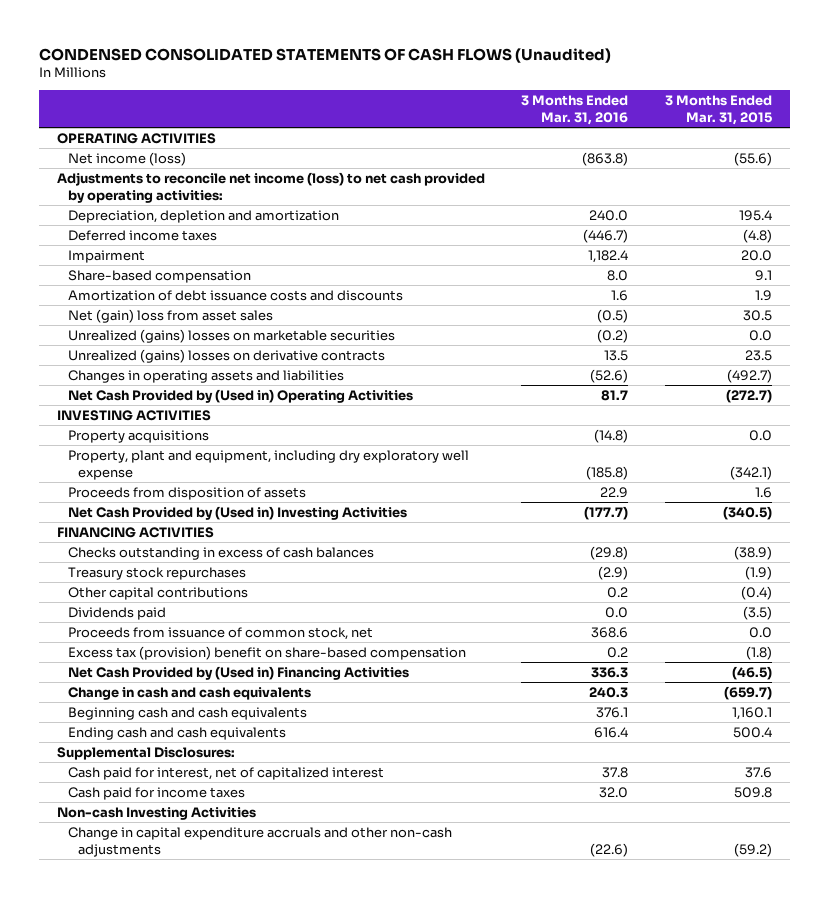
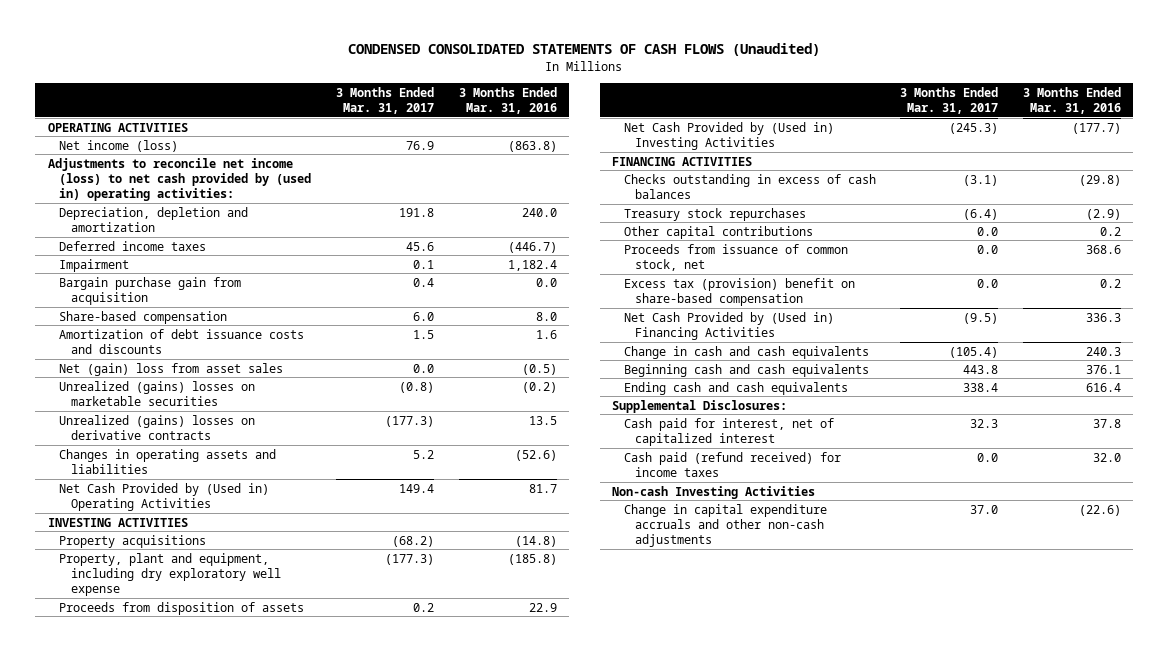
- | 3 Months Ended Mar. 31, 2016 | 3 Months Ended Mar. 31, 2015
+ | 3 Months Ended Mar. 31, 2017 | 3 Months Ended Mar. 31, 2016
- Adjustments to reconcile net income (loss) to net cash provided by operating activities:
+ Adjustments to reconcile net income (loss) to net cash provided by (used in) operating activities:
+ Bargain purchase gain from acquisition | 0.4 | 0.0
- Dividends paid | 0.0 | (3.5)
- Cash paid for income taxes | 32.0 | 509.8
+ Cash paid (refund received) for income taxes | 0.0 | 32.0

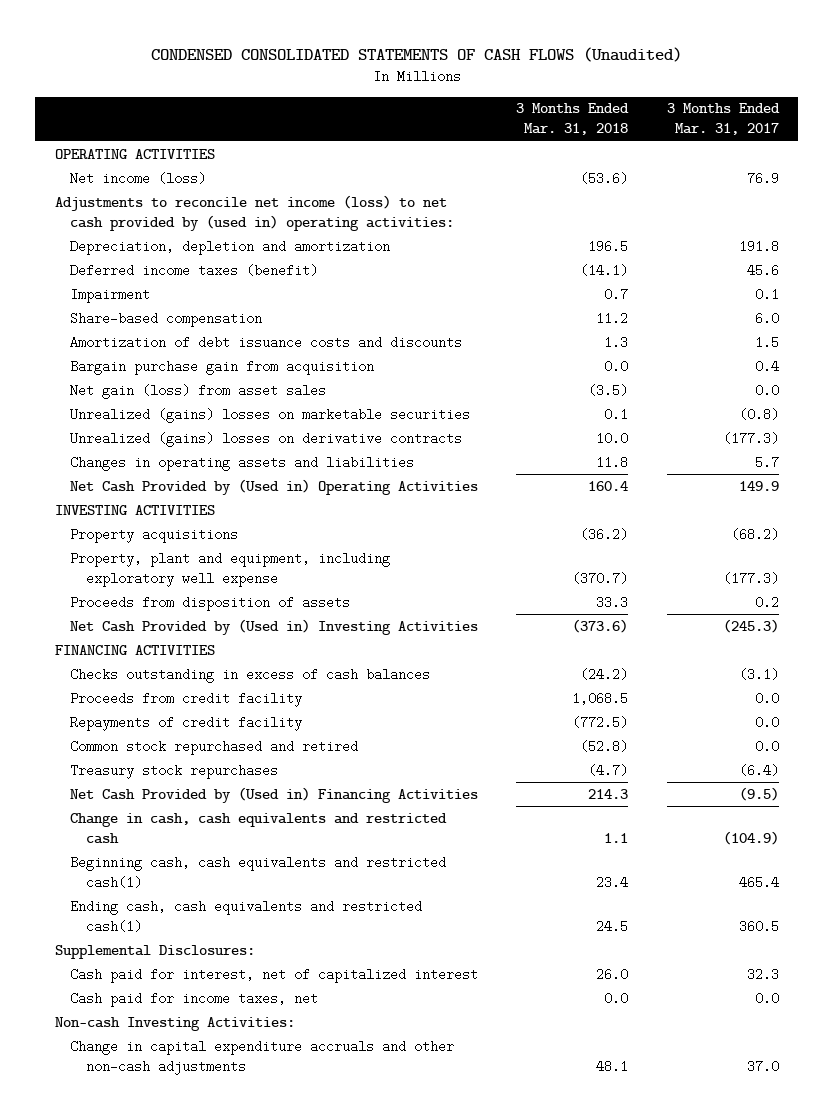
- | 3 Months Ended Mar. 31, 2017 | 3 Months Ended Mar. 31, 2016
+ | 3 Months Ended Mar. 31, 2018 | 3 Months Ended Mar. 31, 2017
- Deferred income taxes | 45.6 | (446.7)
+ Deferred income taxes (benefit) | (14.1) | 45.6
- Net (gain) loss from asset sales | 0.0 | (0.5)
moved down: Bargain purchase gain from acquisition | 0.0 | 0.4
+ Net gain (loss) from asset sales | (3.5) | 0.0
- Changes in operating assets and liabilities | 5.2 | (52.6)
- Net Cash Provided by (Used in) Operating Activities | 149.4 | 81.7
+ Changes in operating assets and liabilities | 11.8 | 5.7
+ Net Cash Provided by (Used in) Operating Activities | 160.4 | 149.9
- Property, plant and equipment, including dry exploratory well expense | (177.3) | (185.8)
+ Property, plant and equipment, including exploratory well expense | (370.7) | (177.3)
+ Proceeds from credit facility | 1,068.5 | 0.0
+ Repayments of credit facility | (772.5) | 0.0
+ Common stock repurchased and retired | (52.8) | 0.0
- Other capital contributions | 0.0 | 0.2
- Proceeds from issuance of common stock, net | 0.0 | 368.6
- Excess tax (provision) benefit on share-based compensation | 0.0 | 0.2
- Change in cash and cash equivalents | (105.4) | 240.3
- Beginning cash and cash equivalents | 443.8 | 376.1
- Ending cash and cash equivalents | 338.4 | 616.4
+ Change in cash, cash equivalents and restricted cash | 1.1 | (104.9)
+ Beginning cash, cash equivalents and restricted cash(1) | 23.4 | 465.4
+ Ending cash, cash equivalents and restricted cash(1) | 24.5 | 360.5
- Cash paid (refund received) for income taxes | 0.0 | 32.0
- Non-cash Investing Activities
+ Cash paid for income taxes, net | 0.0 | 0.0
+ Non-cash Investing Activities:

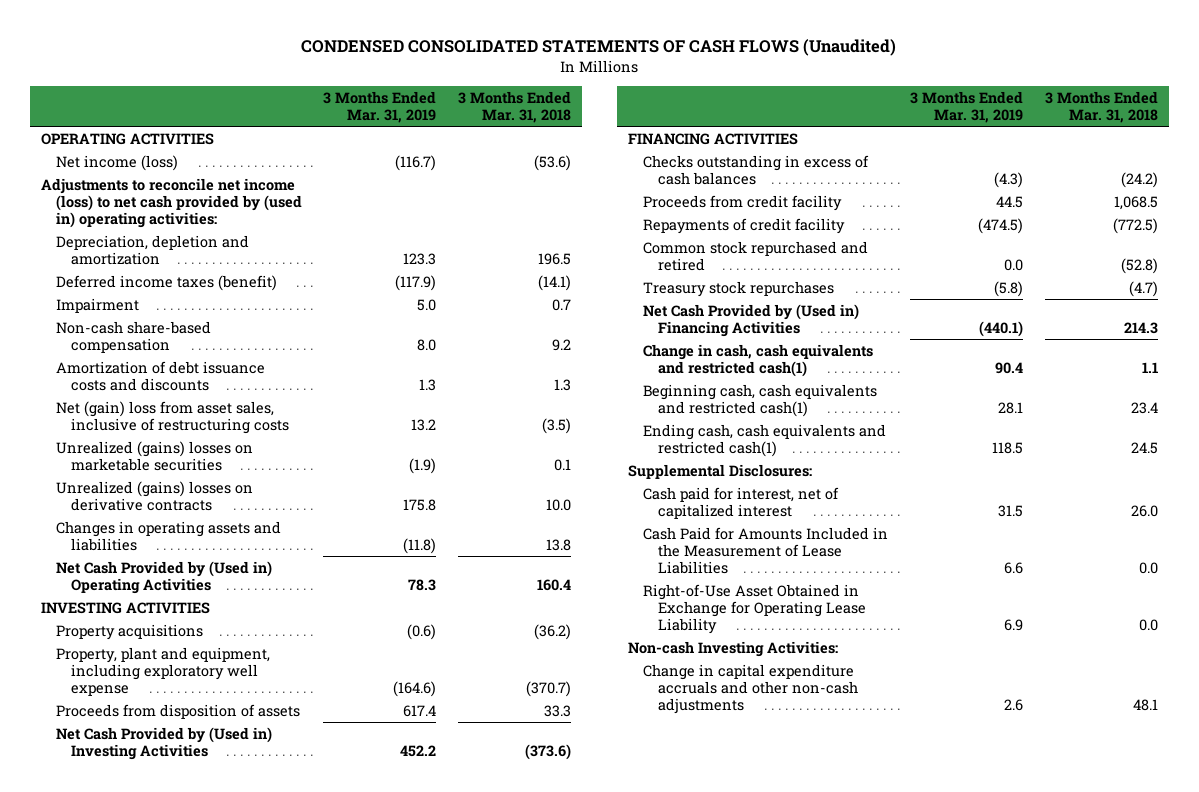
- | 3 Months Ended Mar. 31, 2018 | 3 Months Ended Mar. 31, 2017
+ | 3 Months Ended Mar. 31, 2019 | 3 Months Ended Mar. 31, 2018
- Share-based compensation | 11.2 | 6.0
+ Non-cash share-based compensation | 8.0 | 9.2
- Bargain purchase gain from acquisition | 0.0 | 0.4
- Net gain (loss) from asset sales | (3.5) | 0.0
+ Net (gain) loss from asset sales, inclusive of restructuring costs | 13.2 | (3.5)
- Changes in operating assets and liabilities | 11.8 | 5.7
+ Changes in operating assets and liabilities | (11.8) | 13.8
- Change in cash, cash equivalents and restricted cash | 1.1 | (104.9)
+ Change in cash, cash equivalents and restricted cash(1) | 90.4 | 1.1
- Cash paid for income taxes, net | 0.0 | 0.0
+ Cash Paid for Amounts Included in the Measurement of Lease Liabilities | 6.6 | 0.0
+ Right-of-Use Asset Obtained in Exchange for Operating Lease Liability | 6.9 | 0.0

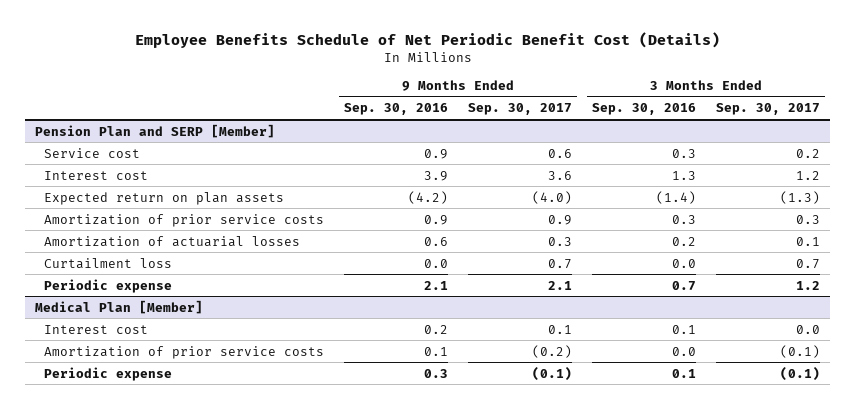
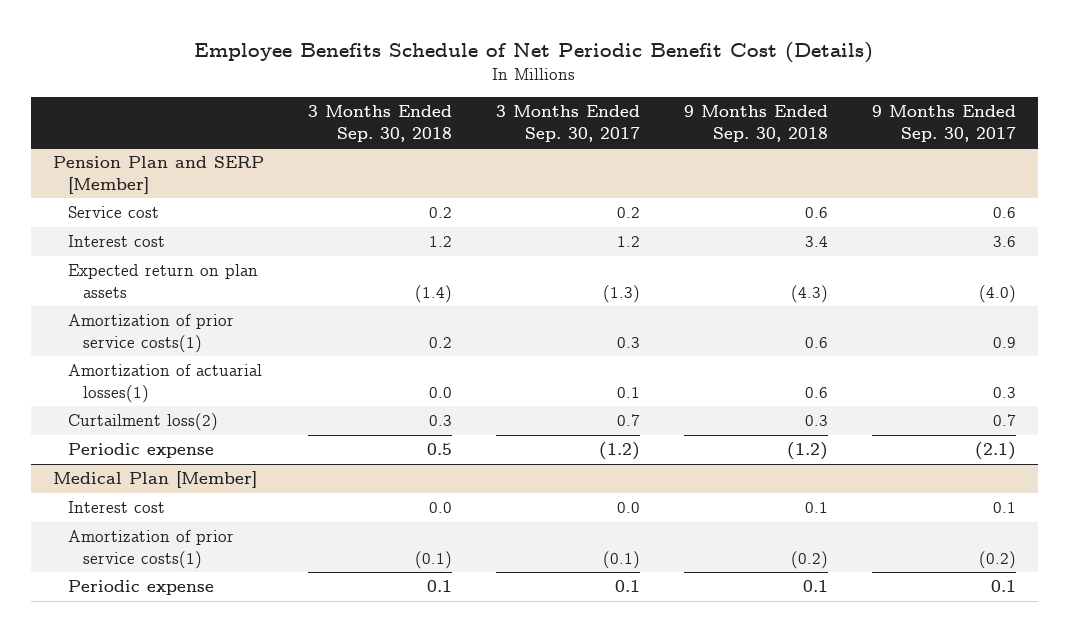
- | 9 Months Ended Sep. 30, 2016 | 9 Months Ended Sep. 30, 2017 | 3 Months Ended Sep. 30, 2016 | 3 Months Ended Sep. 30, 2017
+ | 3 Months Ended Sep. 30, 2018 | 3 Months Ended Sep. 30, 2017 | 9 Months Ended Sep. 30, 2018 | 9 Months Ended Sep. 30, 2017
@ Pension Plan and SERP [Member]
- Amortization of prior service costs | 0.9 | 0.9 | 0.3 | 0.3
- Amortization of actuarial losses | 0.6 | 0.3 | 0.2 | 0.1
- Curtailment loss | 0.0 | 0.7 | 0.0 | 0.7
- Periodic expense | 2.1 | 2.1 | 0.7 | 1.2
+ Amortization of prior service costs(1) | 0.2 | 0.3 | 0.6 | 0.9
+ Amortization of actuarial losses(1) | 0.0 | 0.1 | 0.6 | 0.3
+ Curtailment loss(2) | 0.3 | 0.7 | 0.3 | 0.7
+ Periodic expense | 0.5 | (1.2) | (1.2) | (2.1)
@ Medical Plan [Member]
- Amortization of prior service costs | 0.1 | (0.2) | 0.0 | (0.1)
- Periodic expense | 0.3 | (0.1) | 0.1 | (0.1)
+ Amortization of prior service costs(1) | (0.1) | (0.1) | (0.2) | (0.2)
+ Periodic expense | 0.1 | 0.1 | 0.1 | 0.1

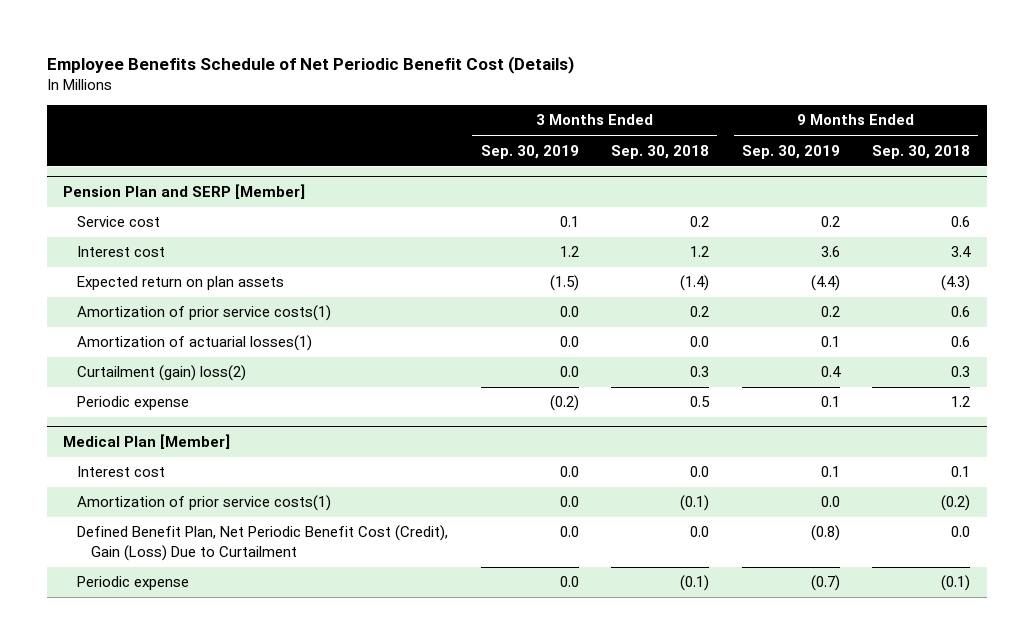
- | 3 Months Ended Sep. 30, 2018 | 3 Months Ended Sep. 30, 2017 | 9 Months Ended Sep. 30, 2018 | 9 Months Ended Sep. 30, 2017
+ | 3 Months Ended Sep. 30, 2019 | 3 Months Ended Sep. 30, 2018 | 9 Months Ended Sep. 30, 2019 | 9 Months Ended Sep. 30, 2018
@ Pension Plan and SERP [Member]
- Curtailment loss(2) | 0.3 | 0.7 | 0.3 | 0.7
- Periodic expense | 0.5 | (1.2) | (1.2) | (2.1)
+ Curtailment (gain) loss(2) | 0.0 | 0.3 | 0.4 | 0.3
+ Periodic expense | (0.2) | 0.5 | 0.1 | 1.2
@ Medical Plan [Member]
- Periodic expense | 0.1 | 0.1 | 0.1 | 0.1
+ Defined Benefit Plan, Net Periodic Benefit Cost (Credit), Gain (Loss) Due to Curtailment | 0.0 | 0.0 | (0.8) | 0.0
+ Periodic expense | 0.0 | (0.1) | (0.7) | (0.1)

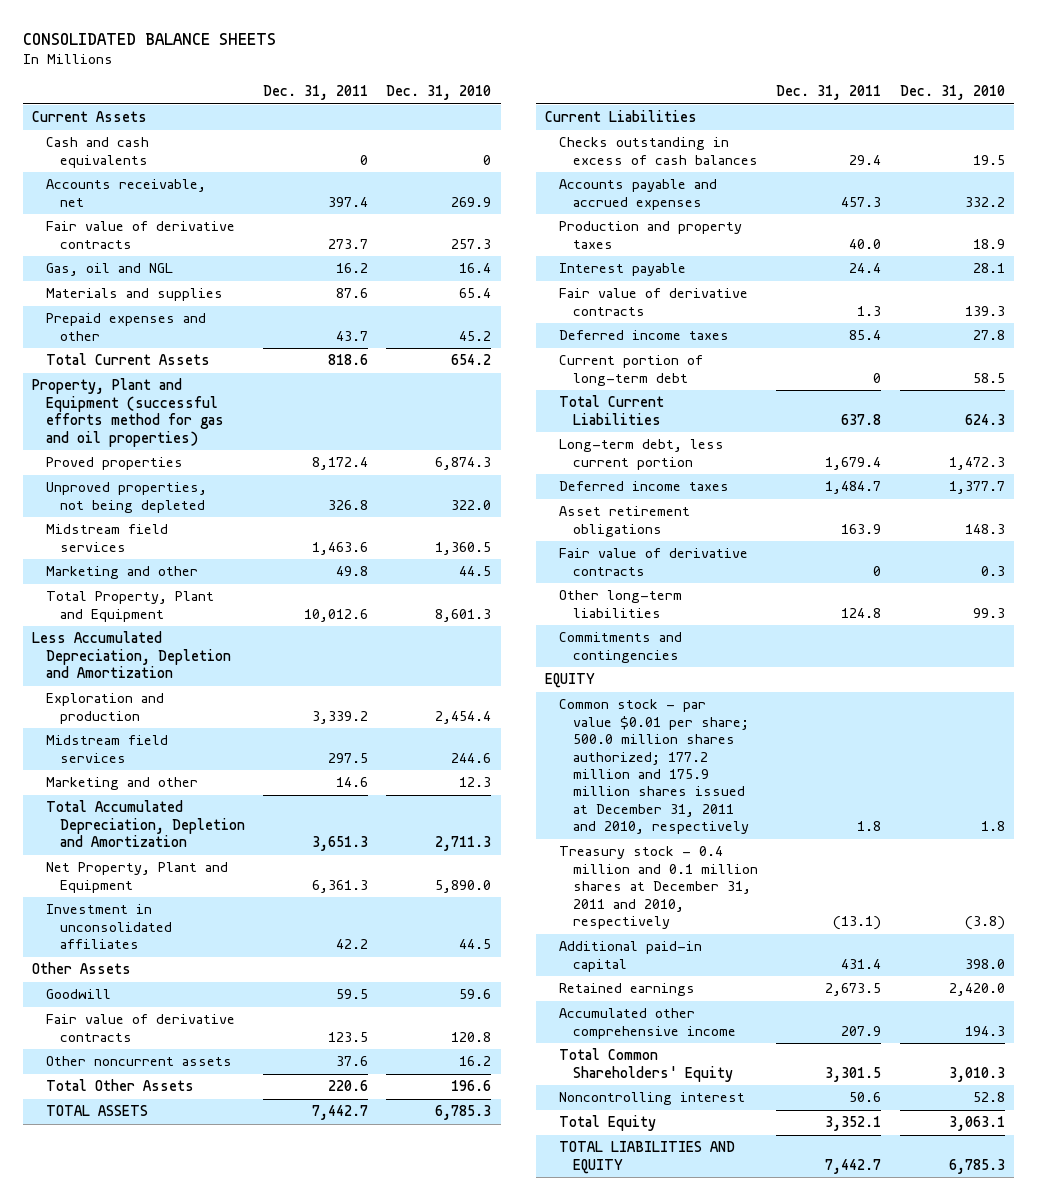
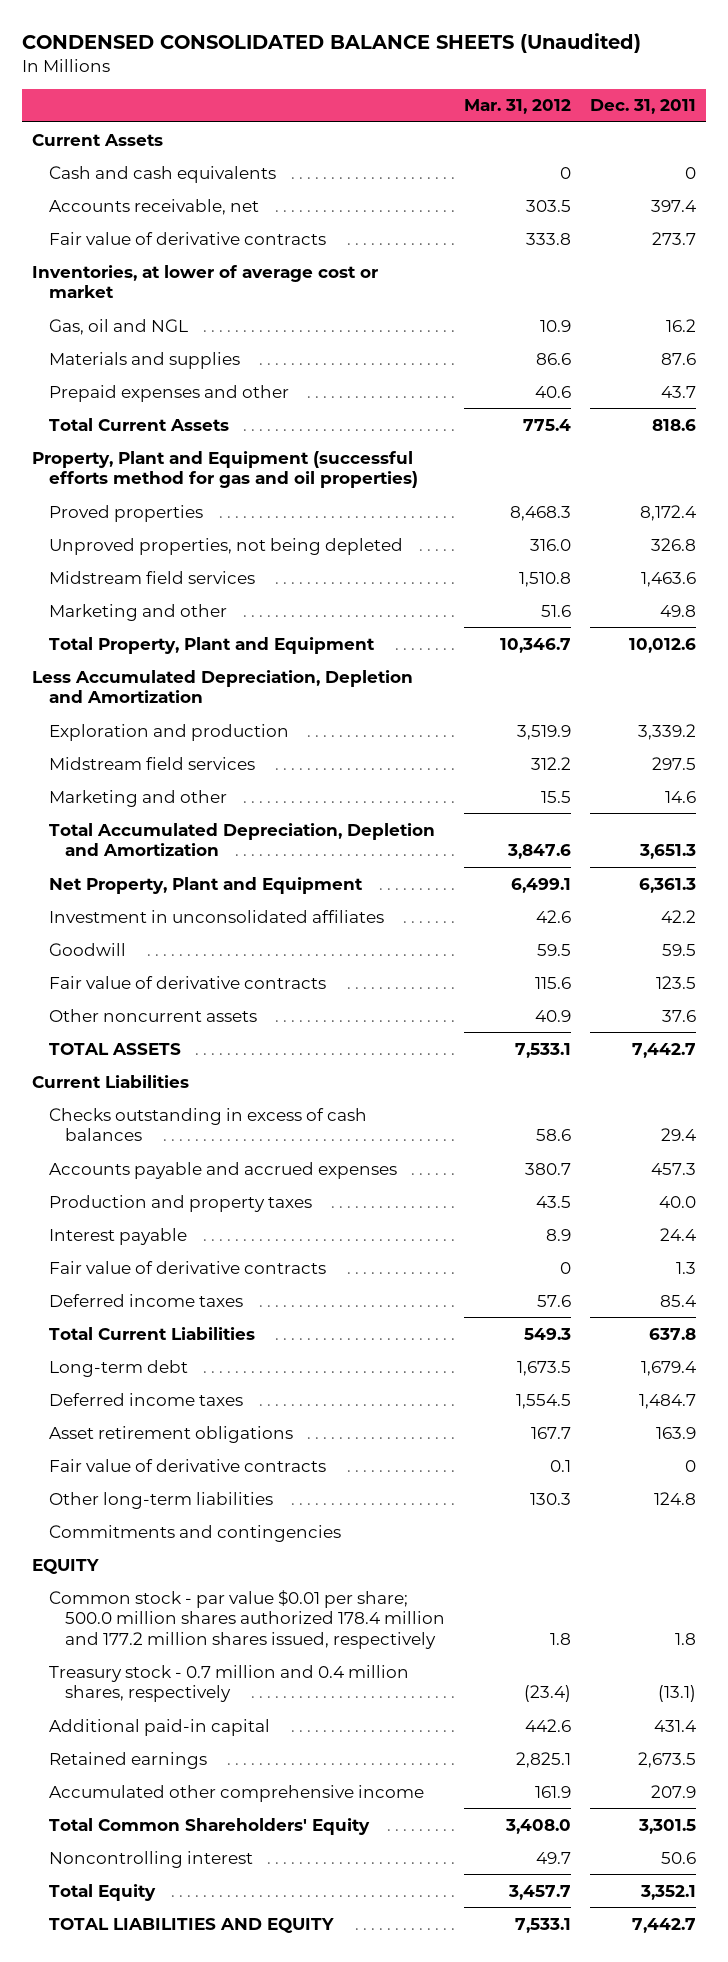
- CONSOLIDATED BALANCE SHEETS
+ CONDENSED CONSOLIDATED BALANCE SHEETS (Unaudited)
- | Dec. 31, 2011 | Dec. 31, 2010
+ | Mar. 31, 2012 | Dec. 31, 2011
+ Inventories, at lower of average cost or market
- Other Assets
- Total Other Assets | 220.6 | 196.6
- Current portion of long-term debt | 0 | 58.5
- Long-term debt, less current portion | 1,679.4 | 1,472.3
+ Long-term debt | 1,673.5 | 1,679.4
- Common stock - par value $0.01 per share; 500.0 million shares authorized; 177.2 million and 175.9 million shares issued at December 31, 2011 and 2010, respectively | 1.8 | 1.8
- Treasury stock - 0.4 million and 0.1 million shares at December 31, 2011 and 2010, respectively | (13.1) | (3.8)
+ Common stock - par value $0.01 per share; 500.0 million shares authorized 178.4 million and 177.2 million shares issued, respectively | 1.8 | 1.8
+ Treasury stock - 0.7 million and 0.4 million shares, respectively | (23.4) | (13.1)

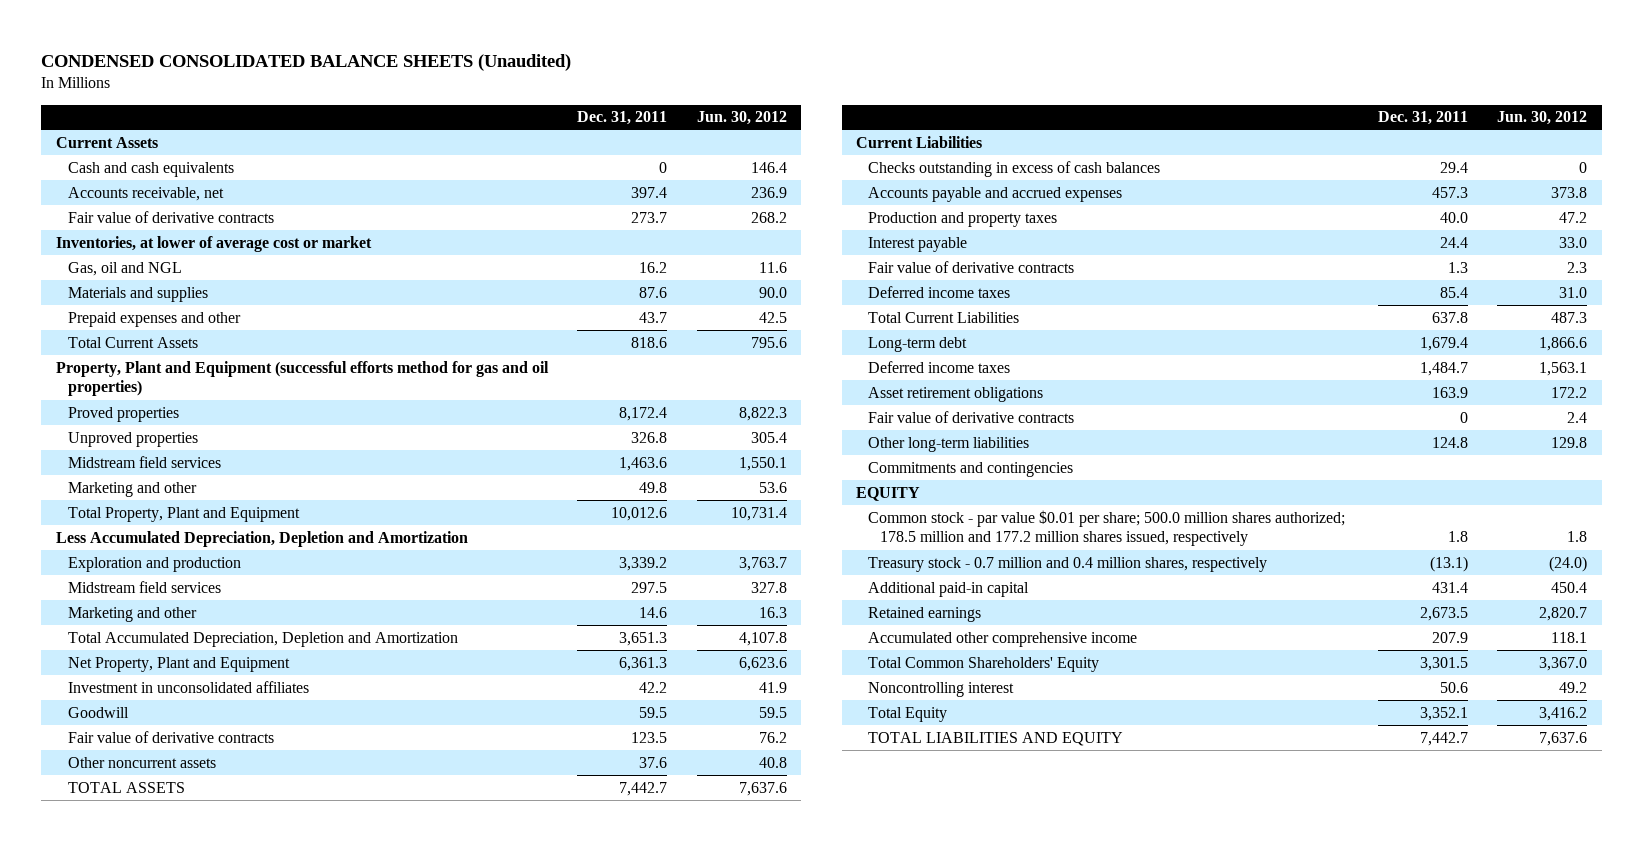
- | Mar. 31, 2012 | Dec. 31, 2011
+ | Dec. 31, 2011 | Jun. 30, 2012
- Unproved properties, not being depleted | 316.0 | 326.8
+ Unproved properties | 326.8 | 305.4
- Common stock - par value $0.01 per share; 500.0 million shares authorized 178.4 million and 177.2 million shares issued, respectively | 1.8 | 1.8
+ Common stock - par value $0.01 per share; 500.0 million shares authorized; 178.5 million and 177.2 million shares issued, respectively | 1.8 | 1.8

